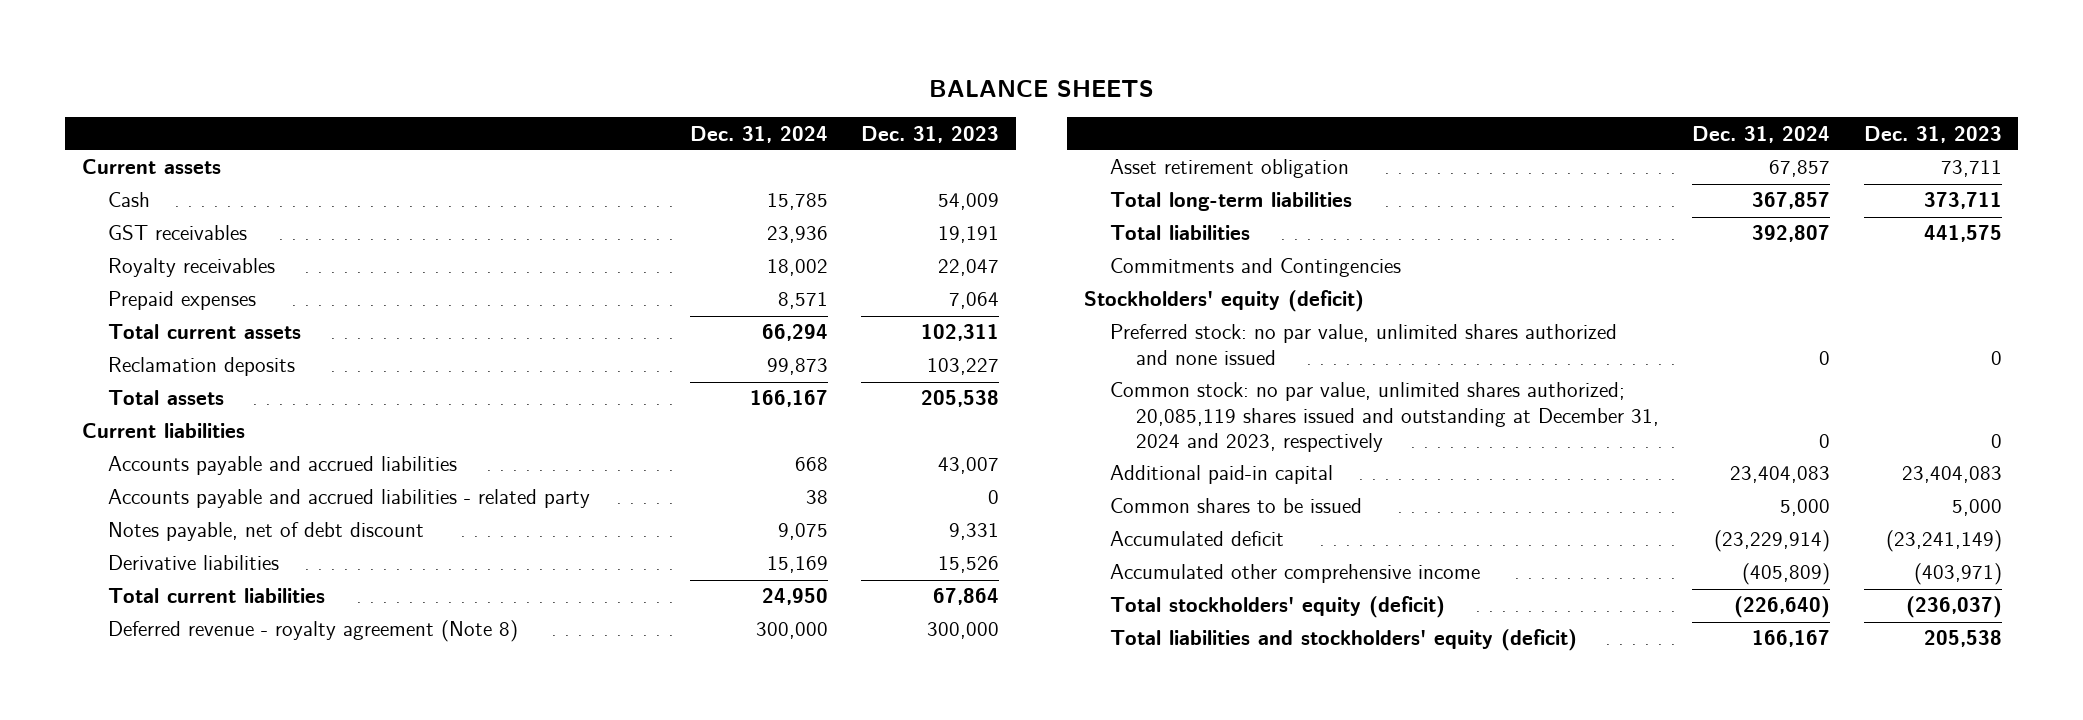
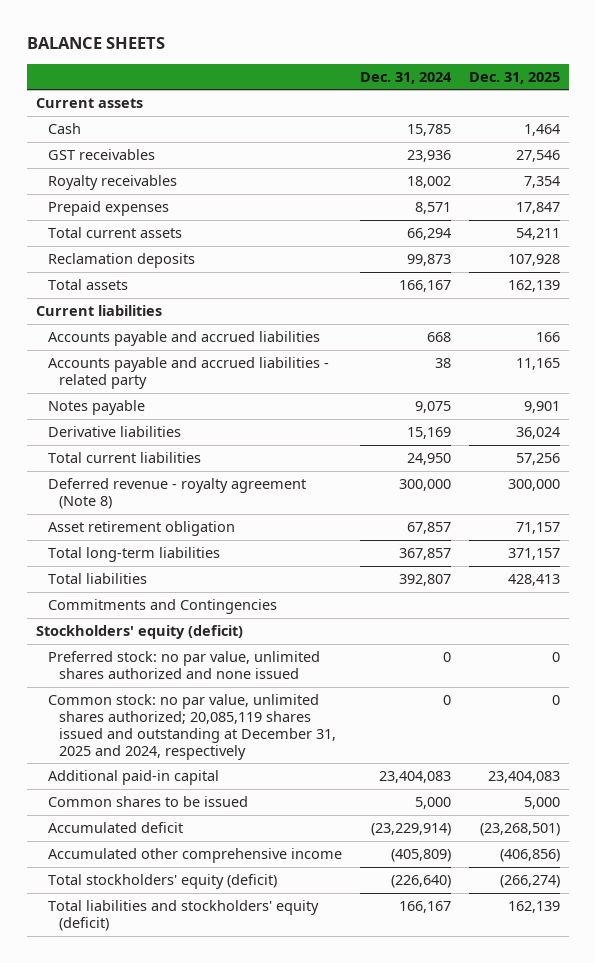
- | Dec. 31, 2024 | Dec. 31, 2023
+ | Dec. 31, 2024 | Dec. 31, 2025
- Notes payable, net of debt discount | 9,075 | 9,331
+ Notes payable | 9,075 | 9,901
- Common stock: no par value, unlimited shares authorized; 20,085,119 shares issued and outstanding at December 31, 2024 and 2023, respectively | 0 | 0
+ Common stock: no par value, unlimited shares authorized; 20,085,119 shares issued and outstanding at December 31, 2025 and 2024, respectively | 0 | 0

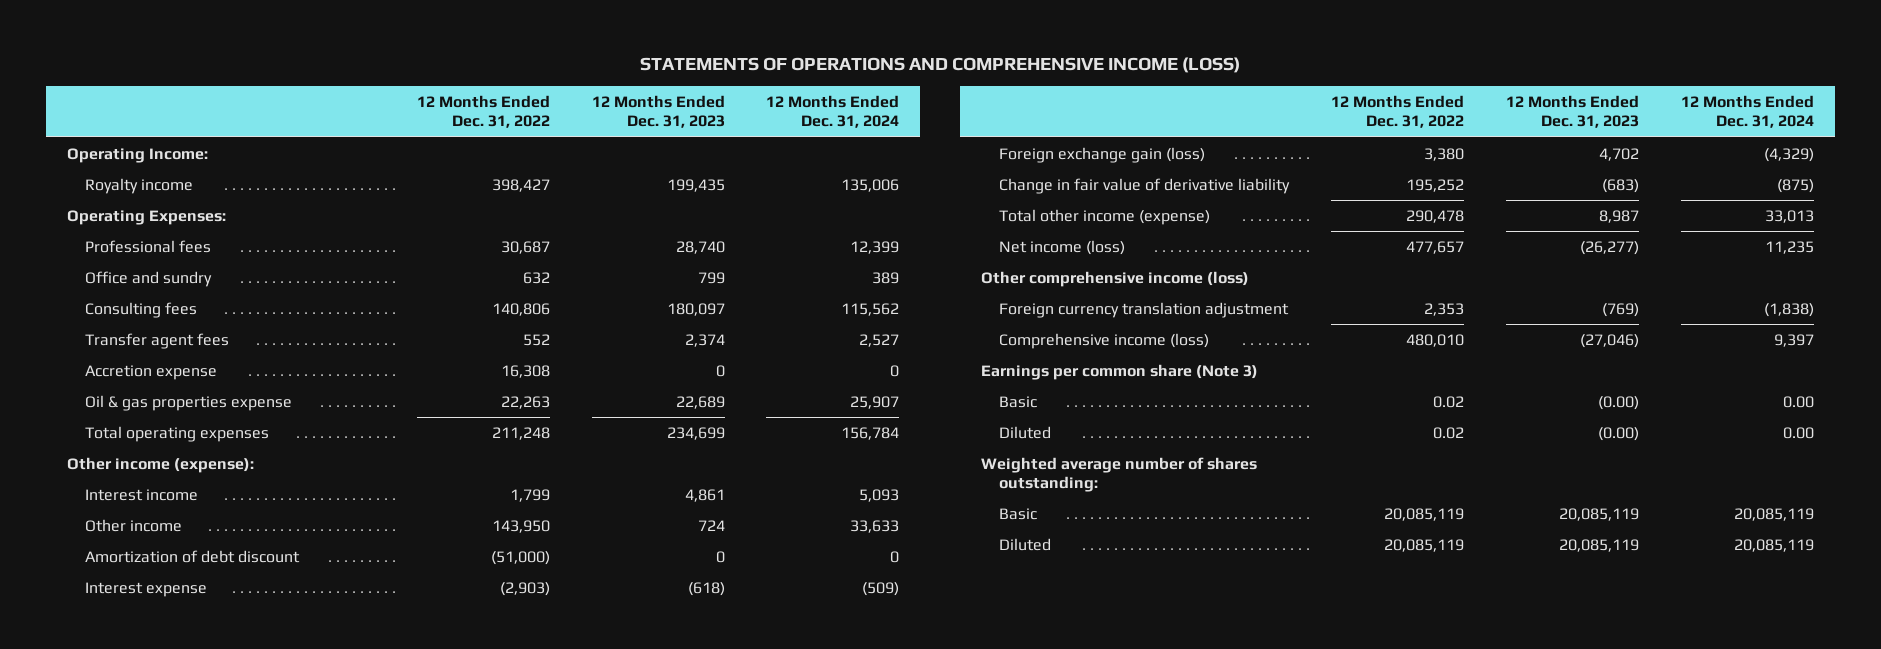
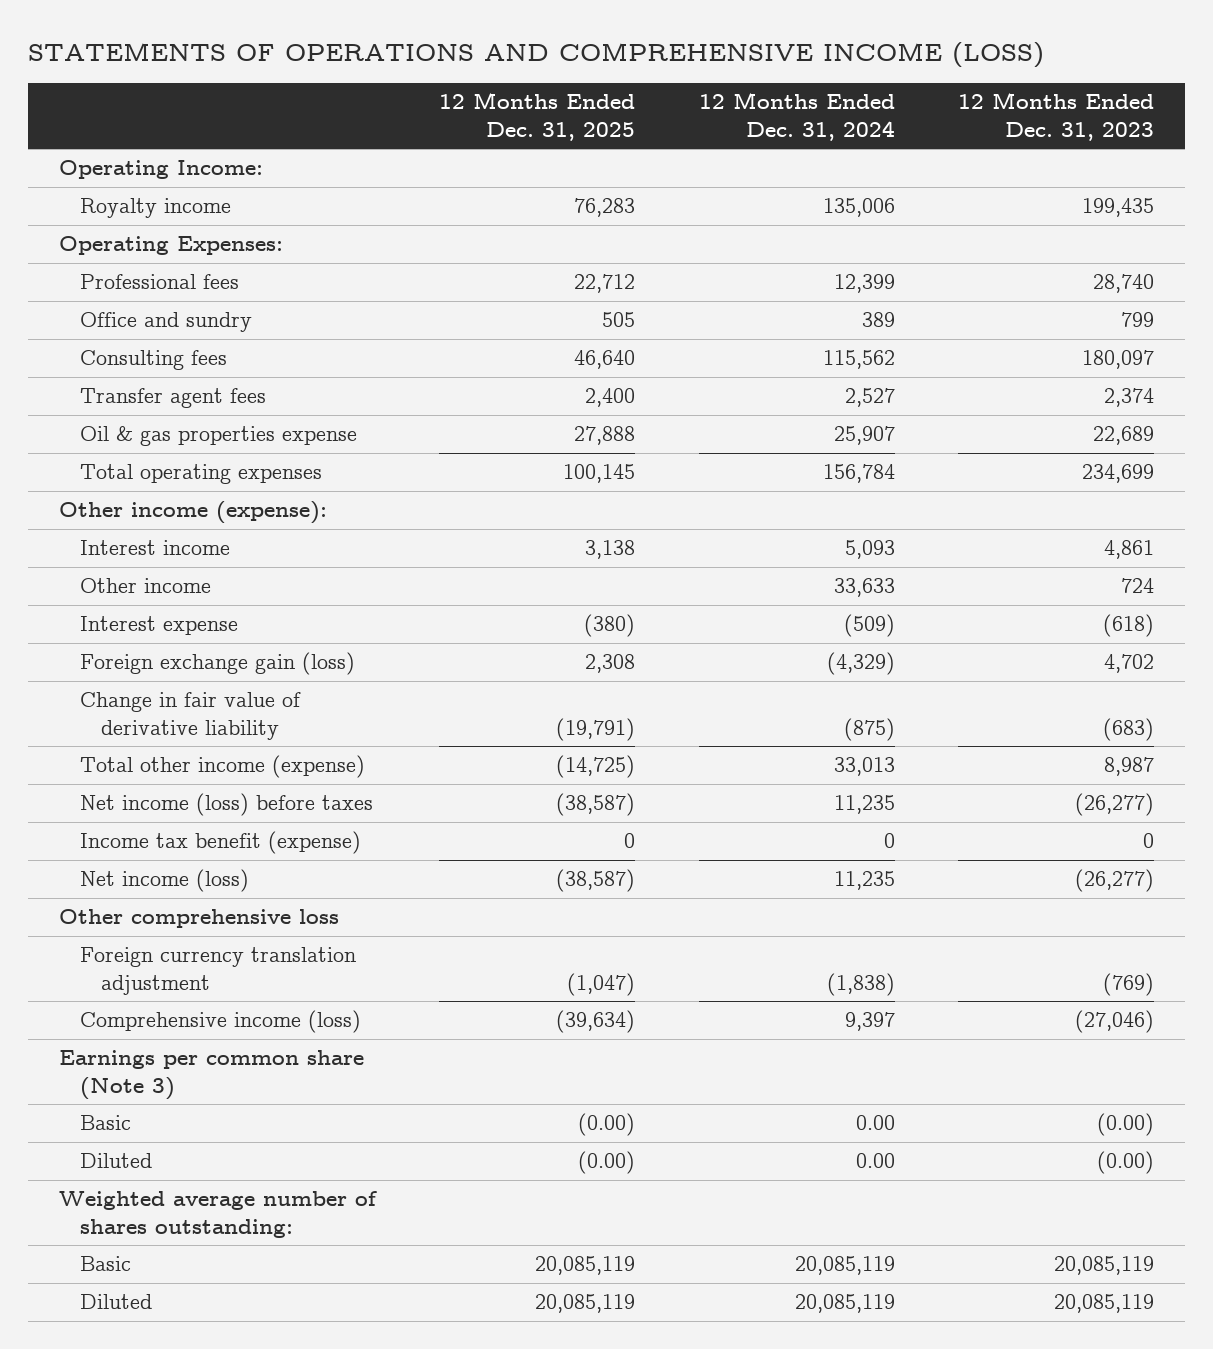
- | 12 Months Ended Dec. 31, 2022 | 12 Months Ended Dec. 31, 2023 | 12 Months Ended Dec. 31, 2024
+ | 12 Months Ended Dec. 31, 2025 | 12 Months Ended Dec. 31, 2024 | 12 Months Ended Dec. 31, 2023
- Accretion expense | 16,308 | 0 | 0
- Amortization of debt discount | (51,000) | 0 | 0
+ Net income (loss) before taxes | (38,587) | 11,235 | (26,277)
+ Income tax benefit (expense) | 0 | 0 | 0
- Other comprehensive income (loss)
+ Other comprehensive loss

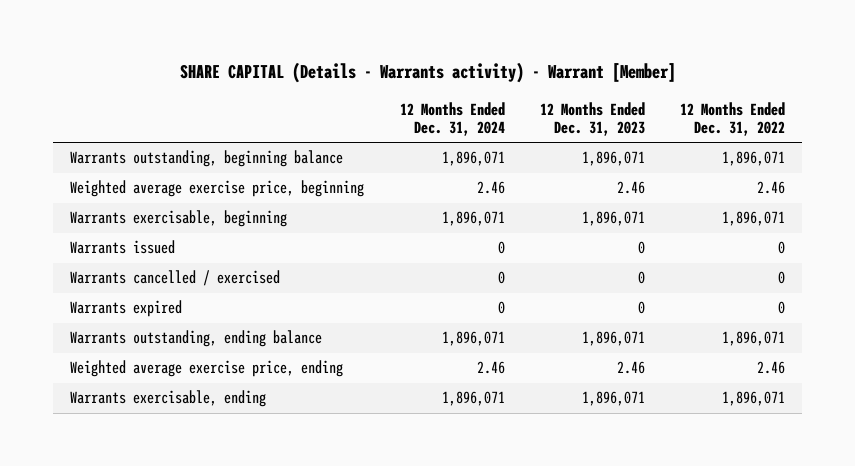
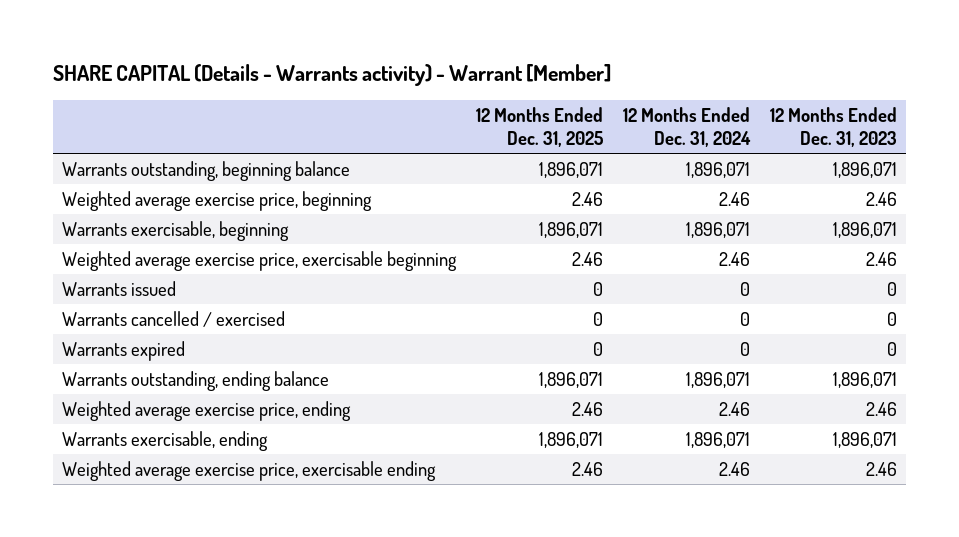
- | 12 Months Ended Dec. 31, 2024 | 12 Months Ended Dec. 31, 2023 | 12 Months Ended Dec. 31, 2022
+ | 12 Months Ended Dec. 31, 2025 | 12 Months Ended Dec. 31, 2024 | 12 Months Ended Dec. 31, 2023
+ Weighted average exercise price, exercisable beginning | 2.46 | 2.46 | 2.46
+ Weighted average exercise price, exercisable ending | 2.46 | 2.46 | 2.46

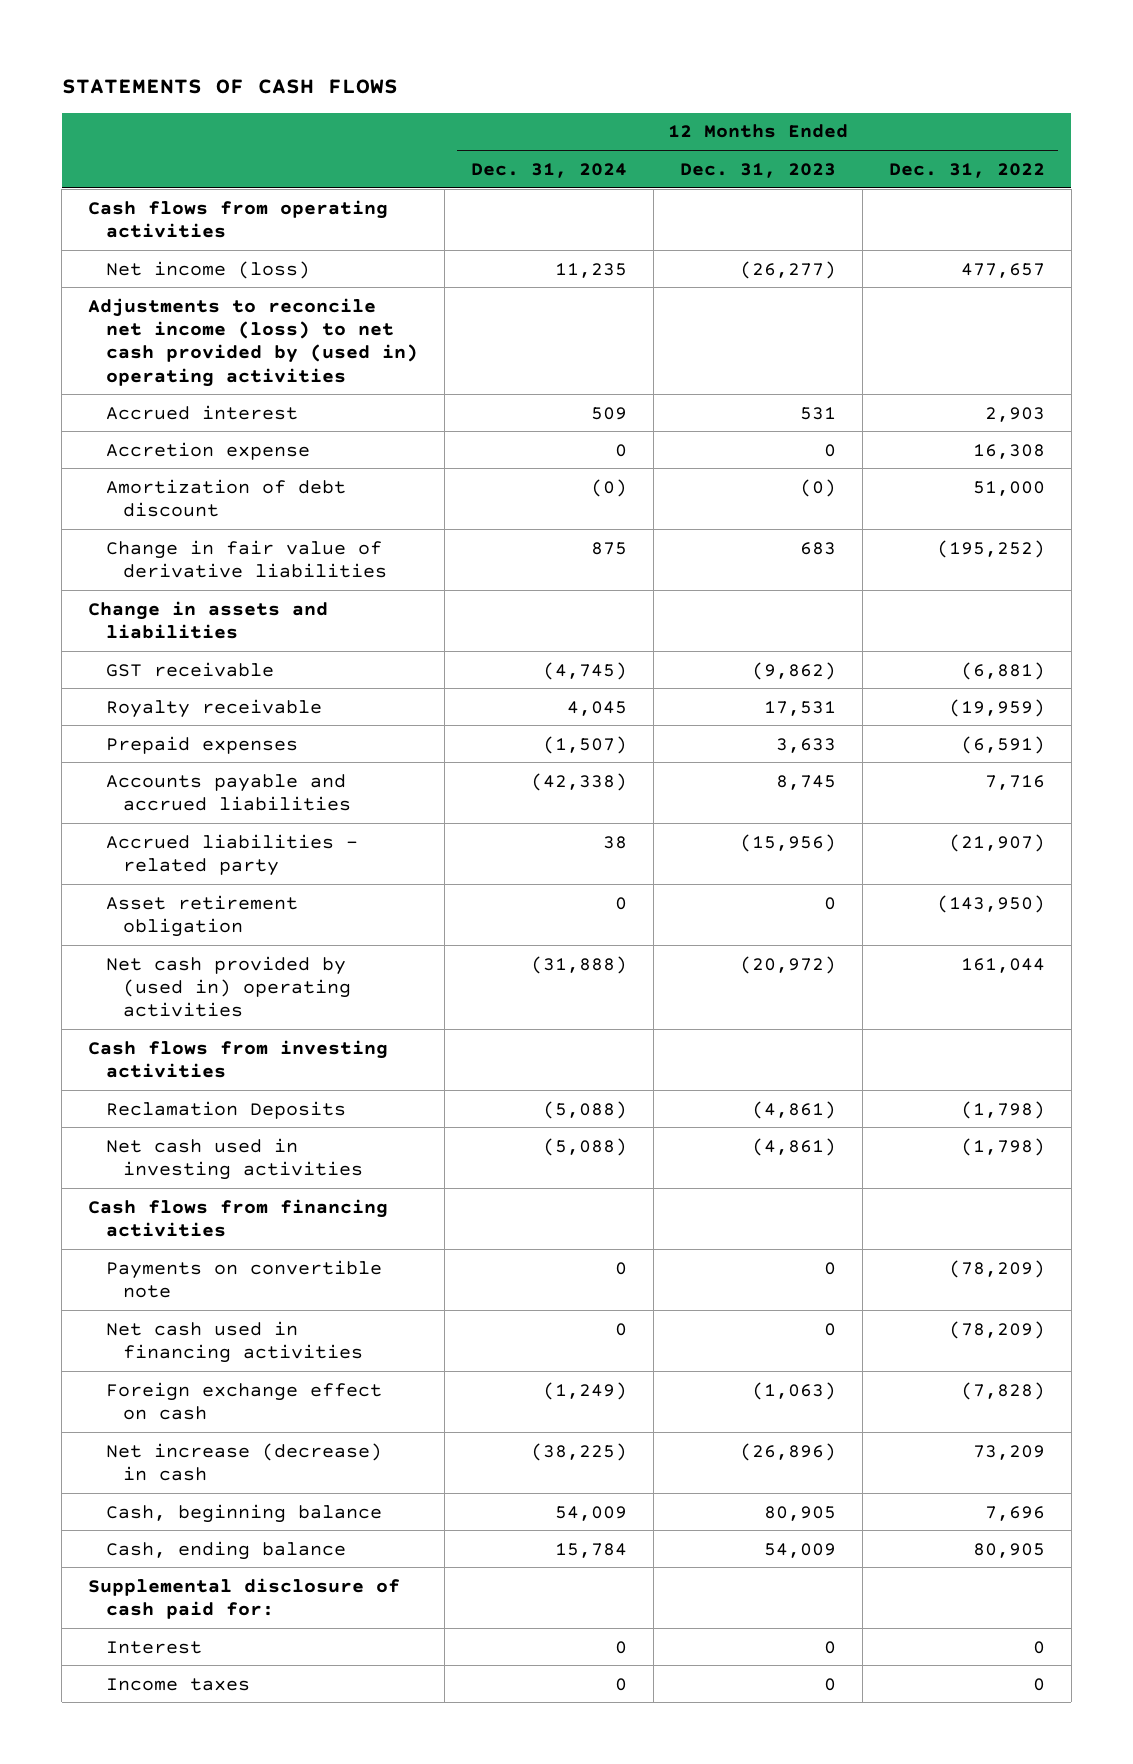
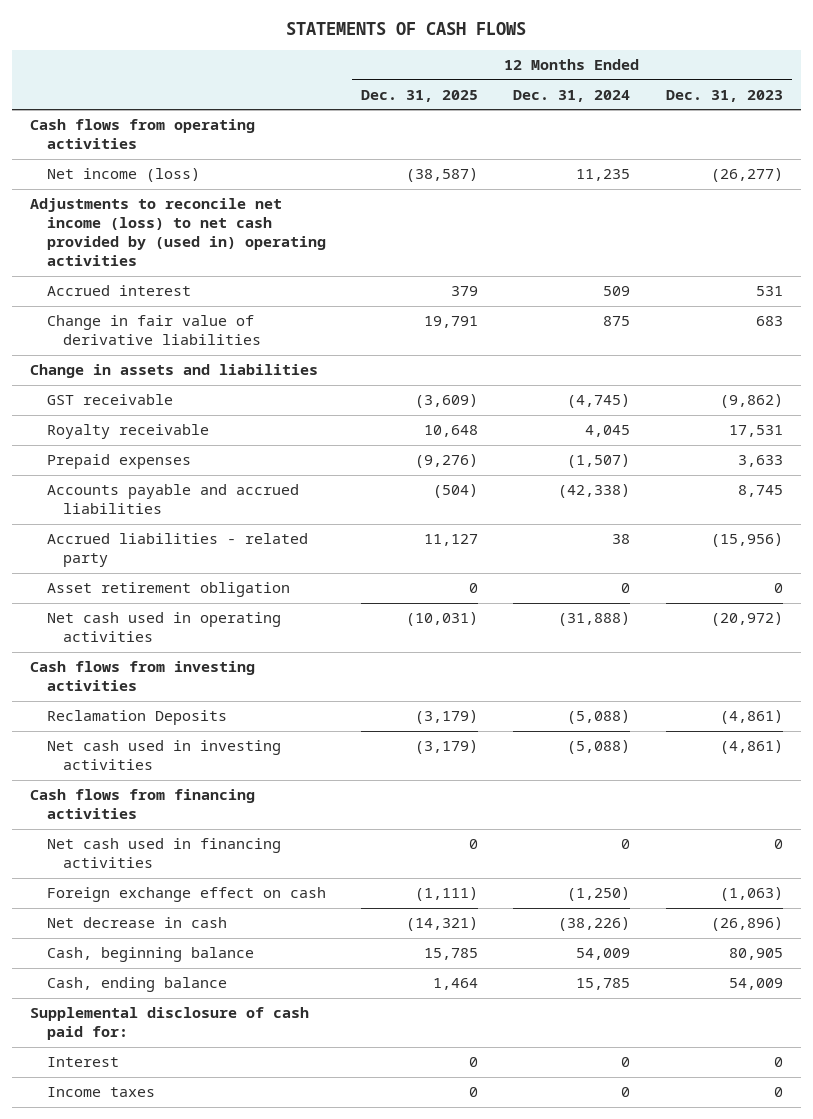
- | 12 Months Ended Dec. 31, 2024 | 12 Months Ended Dec. 31, 2023 | 12 Months Ended Dec. 31, 2022
+ | 12 Months Ended Dec. 31, 2025 | 12 Months Ended Dec. 31, 2024 | 12 Months Ended Dec. 31, 2023
- Accretion expense | 0 | 0 | 16,308
- Amortization of debt discount | (0) | (0) | 51,000
- Net cash provided by (used in) operating activities | (31,888) | (20,972) | 161,044
+ Net cash used in operating activities | (10,031) | (31,888) | (20,972)
- Payments on convertible note | 0 | 0 | (78,209)
- Foreign exchange effect on cash | (1,249) | (1,063) | (7,828)
- Net increase (decrease) in cash | (38,225) | (26,896) | 73,209
+ Foreign exchange effect on cash | (1,111) | (1,250) | (1,063)
+ Net decrease in cash | (14,321) | (38,226) | (26,896)
- Cash, ending balance | 15,784 | 54,009 | 80,905
+ Cash, ending balance | 1,464 | 15,785 | 54,009

